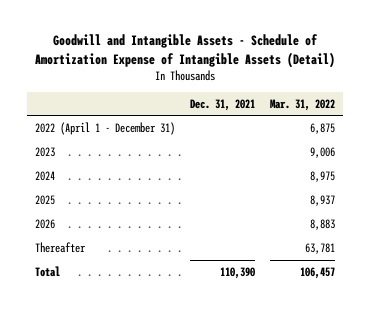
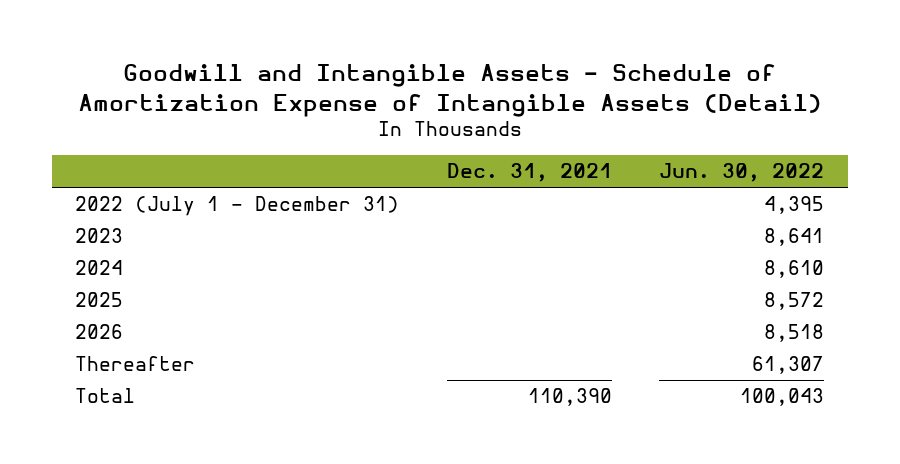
- | Dec. 31, 2021 | Mar. 31, 2022
+ | Dec. 31, 2021 | Jun. 30, 2022
- 2022 (April 1 - December 31) | | 6,875
+ 2022 (July 1 - December 31) | | 4,395

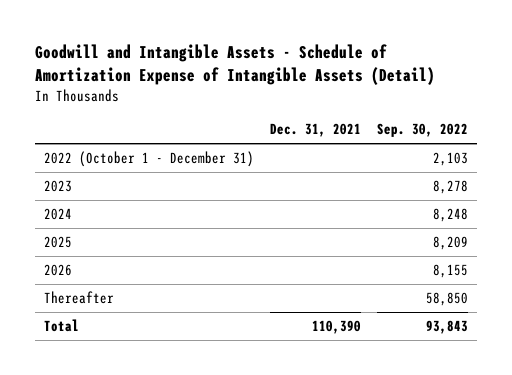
- | Dec. 31, 2021 | Jun. 30, 2022
+ | Dec. 31, 2021 | Sep. 30, 2022
- 2022 (July 1 - December 31) | | 4,395
+ 2022 (October 1 - December 31) | | 2,103

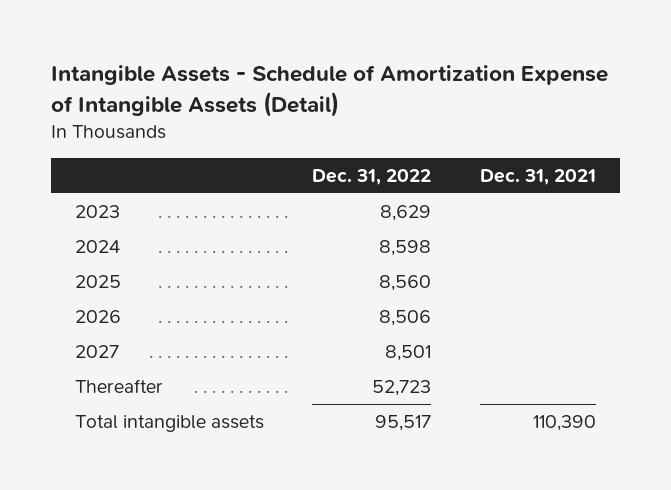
- Goodwill and Intangible Assets - Schedule of Amortization Expense of Intangible Assets (Detail)
+ Intangible Assets - Schedule of Amortization Expense of Intangible Assets (Detail)
- | Dec. 31, 2021 | Sep. 30, 2022
+ | Dec. 31, 2022 | Dec. 31, 2021
- 2022 (October 1 - December 31) | | 2,103
+ 2027 | 8,501 |
- Total | 110,390 | 93,843
+ Total intangible assets | 95,517 | 110,390

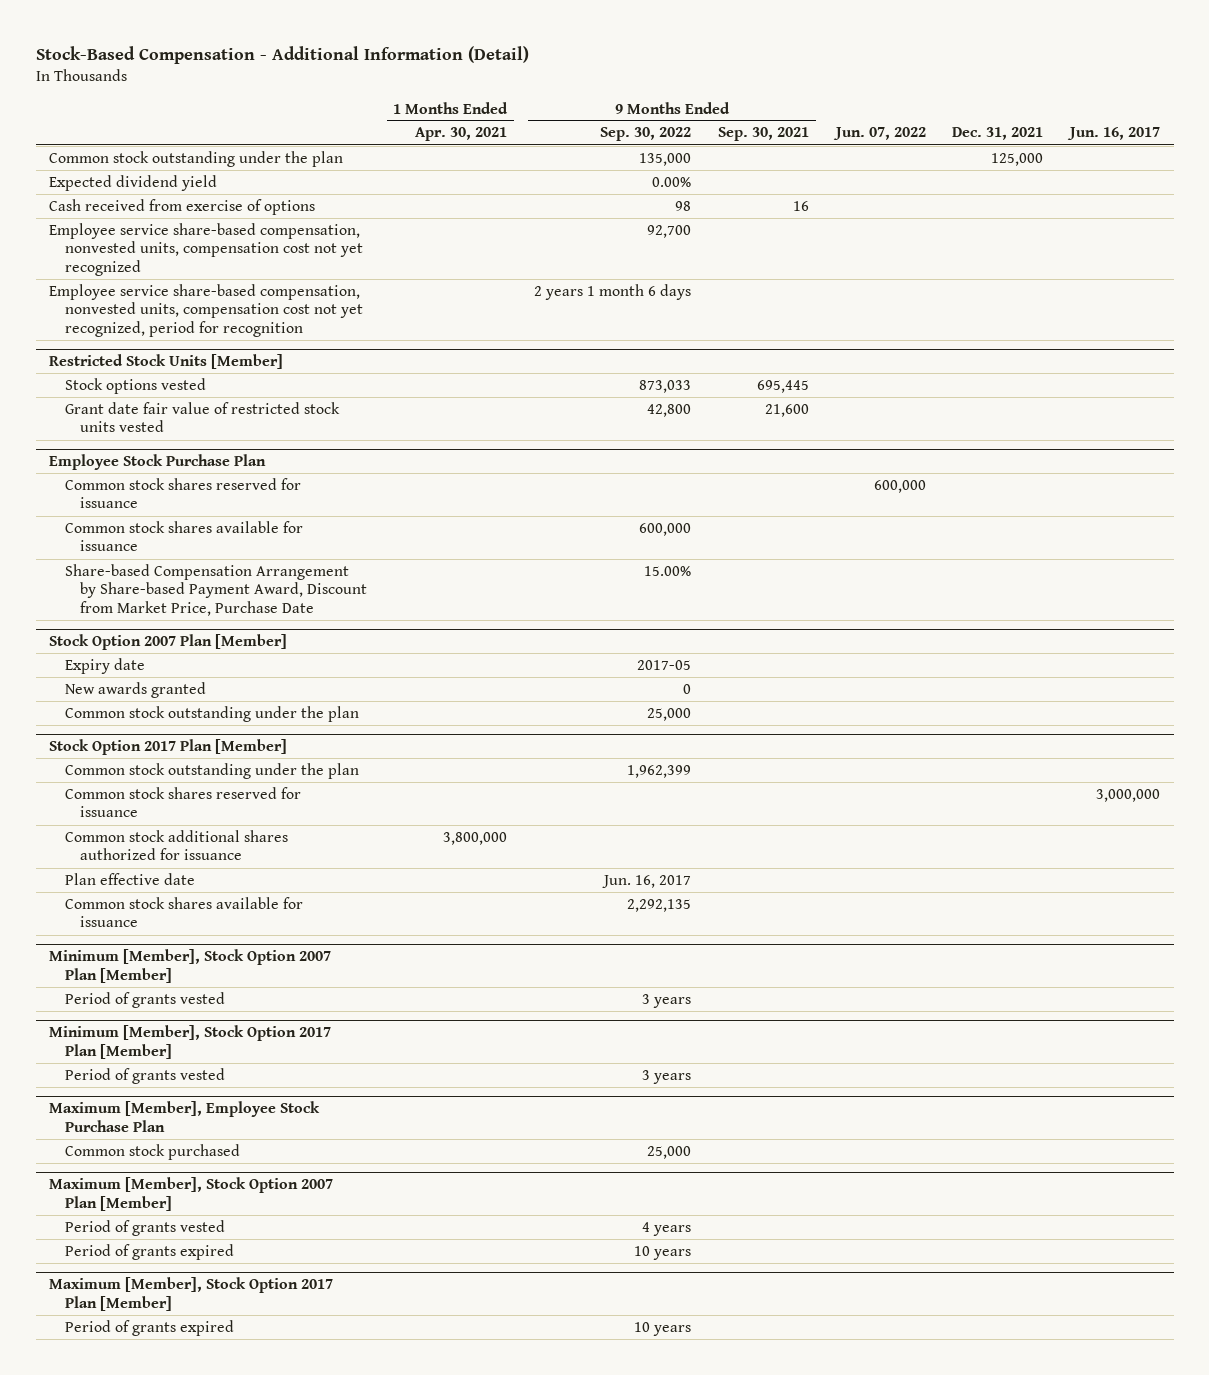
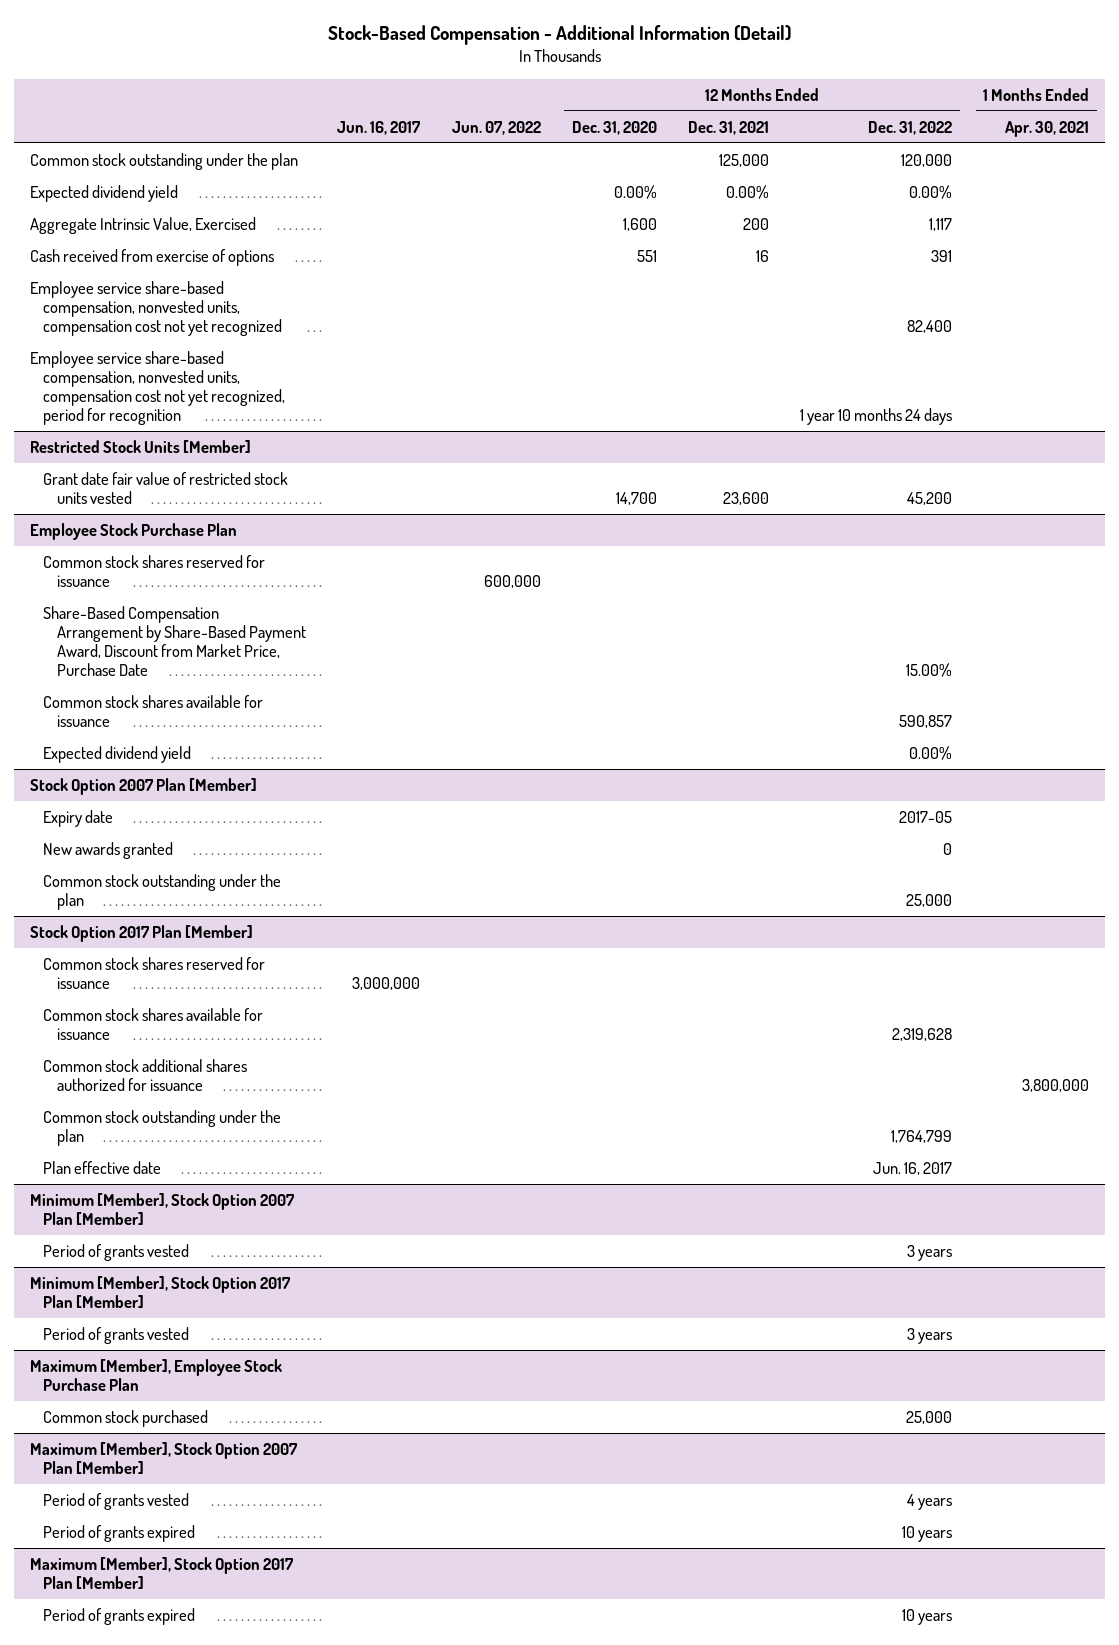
- | 1 Months Ended Apr. 30, 2021 | 9 Months Ended Sep. 30, 2022 | 9 Months Ended Sep. 30, 2021 | Jun. 07, 2022 | Dec. 31, 2021 | Jun. 16, 2017
+ | Jun. 16, 2017 | Jun. 07, 2022 | 12 Months Ended Dec. 31, 2020 | 12 Months Ended Dec. 31, 2021 | 12 Months Ended Dec. 31, 2022 | 1 Months Ended Apr. 30, 2021
+ Aggregate Intrinsic Value, Exercised | | | 1,600 | 200 | 1,117 |
@ Restricted Stock Units [Member]
- Stock options vested | | 873,033 | 695,445 | | |
@ Employee Stock Purchase Plan
+ Share-Based Compensation Arrangement by Share-Based Payment Award, Discount from Market Price, Purchase Date | | | | | 15.00% |
- Share-based Compensation Arrangement by Share-based Payment Award, Discount from Market Price, Purchase Date | | 15.00% | | | |
+ Expected dividend yield | | | | | 0.00% |
@ Stock Option 2017 Plan [Member]
moved up: Common stock shares available for issuance | | | | | 2,319,628 |
moved down: Common stock outstanding under the plan | | | | | 1,764,799 |

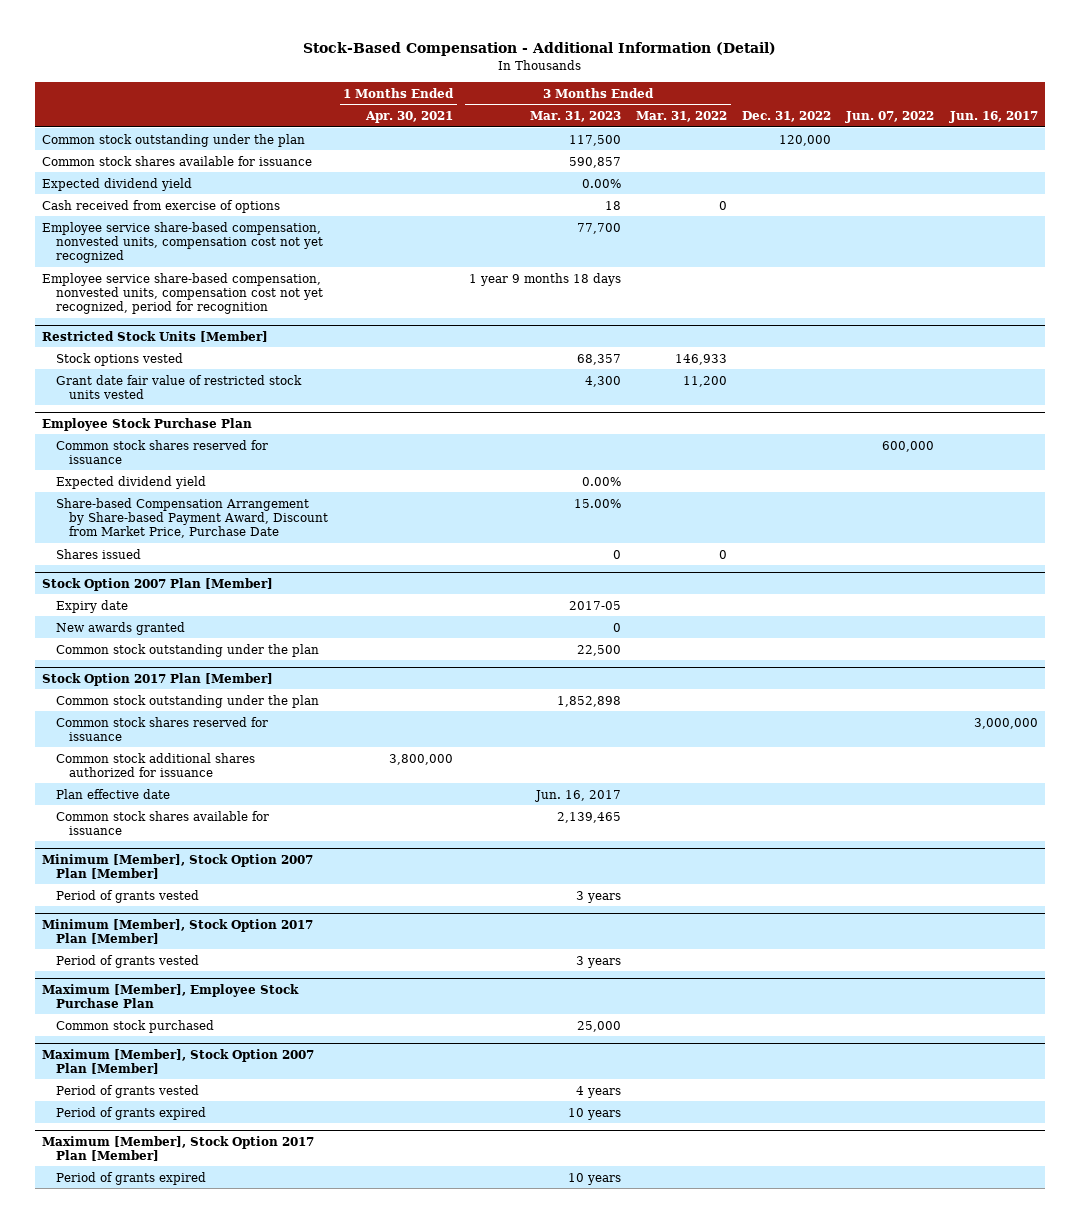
- | Jun. 16, 2017 | Jun. 07, 2022 | 12 Months Ended Dec. 31, 2020 | 12 Months Ended Dec. 31, 2021 | 12 Months Ended Dec. 31, 2022 | 1 Months Ended Apr. 30, 2021
+ | 1 Months Ended Apr. 30, 2021 | 3 Months Ended Mar. 31, 2023 | 3 Months Ended Mar. 31, 2022 | Dec. 31, 2022 | Jun. 07, 2022 | Jun. 16, 2017
+ Common stock shares available for issuance | | 590,857 | | | |
- Aggregate Intrinsic Value, Exercised | | | 1,600 | 200 | 1,117 |
@ Restricted Stock Units [Member]
+ Stock options vested | | 68,357 | 146,933 | | |
@ Employee Stock Purchase Plan
- Share-Based Compensation Arrangement by Share-Based Payment Award, Discount from Market Price, Purchase Date | | | | | 15.00% |
- Common stock shares available for issuance | | | | | 590,857 |
+ Share-based Compensation Arrangement by Share-based Payment Award, Discount from Market Price, Purchase Date | | 15.00% | | | |
+ Shares issued | | 0 | 0 | | |
@ Stock Option 2017 Plan [Member]
moved up: Common stock outstanding under the plan | | 1,852,898 | | | |
moved down: Common stock shares available for issuance | | 2,139,465 | | | |

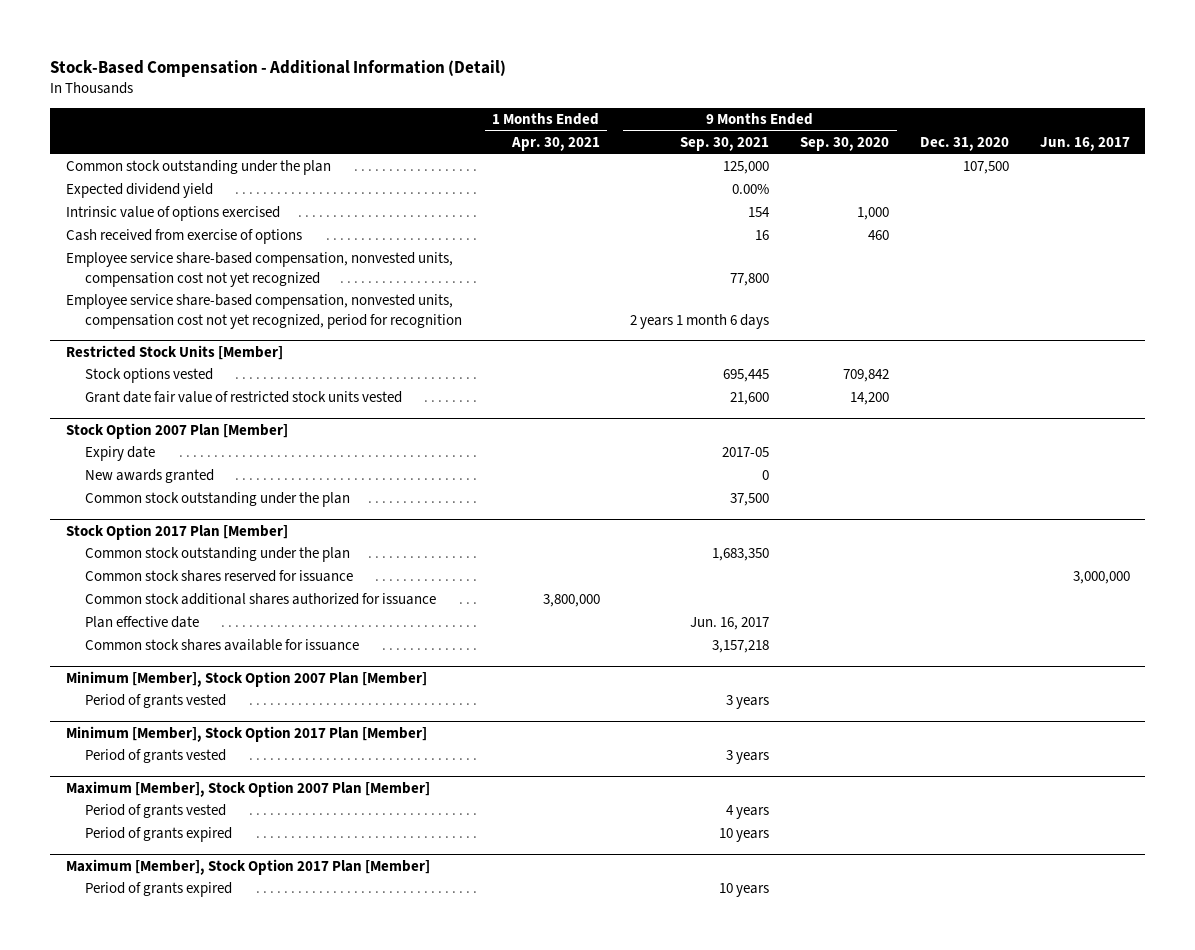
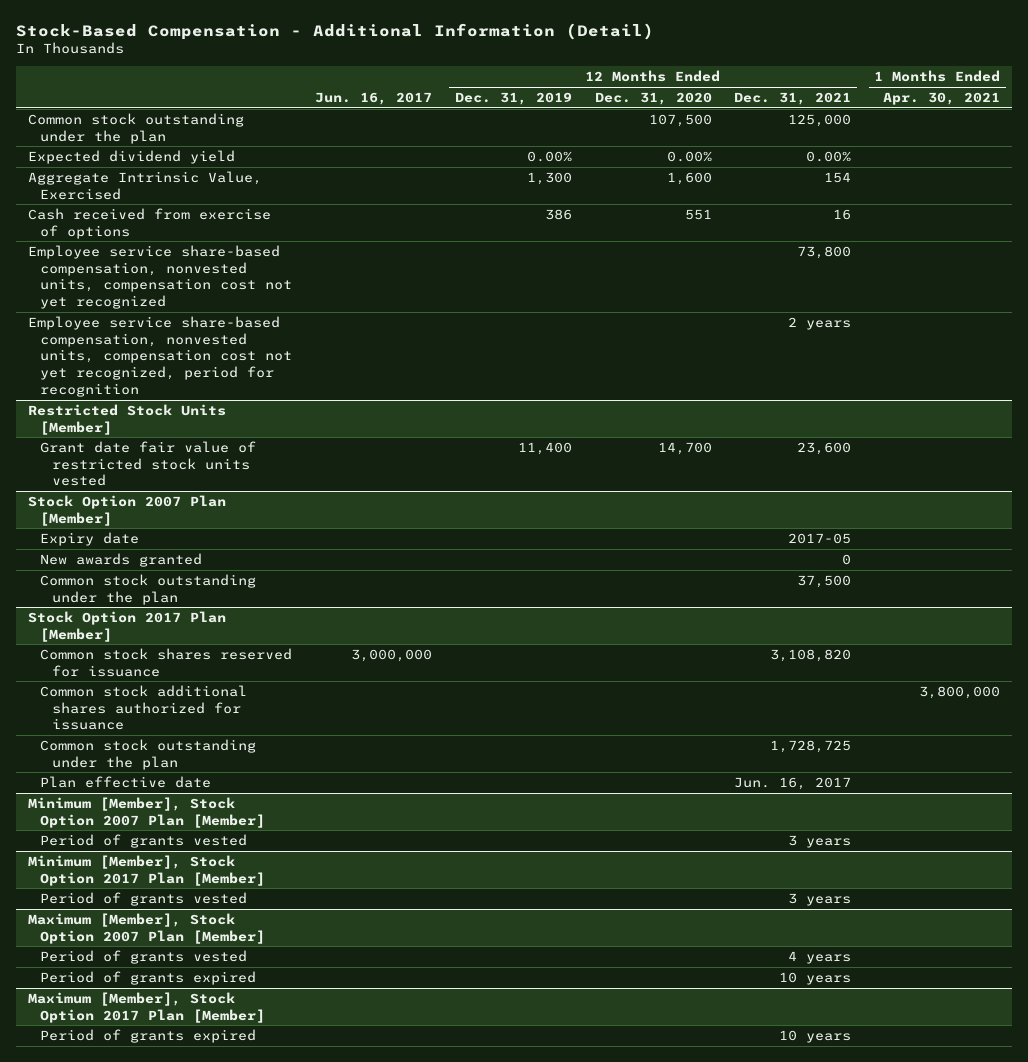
- | 1 Months Ended Apr. 30, 2021 | 9 Months Ended Sep. 30, 2021 | 9 Months Ended Sep. 30, 2020 | Dec. 31, 2020 | Jun. 16, 2017
+ | Jun. 16, 2017 | 12 Months Ended Dec. 31, 2019 | 12 Months Ended Dec. 31, 2020 | 12 Months Ended Dec. 31, 2021 | 1 Months Ended Apr. 30, 2021
- Intrinsic value of options exercised | | 154 | 1,000 | |
+ Aggregate Intrinsic Value, Exercised | | 1,300 | 1,600 | 154 |
@ Restricted Stock Units [Member]
- Stock options vested | | 695,445 | 709,842 | |
@ Stock Option 2017 Plan [Member]
moved down: Common stock outstanding under the plan | | | | 1,728,725 |
- Common stock shares available for issuance | | 3,157,218 | | |

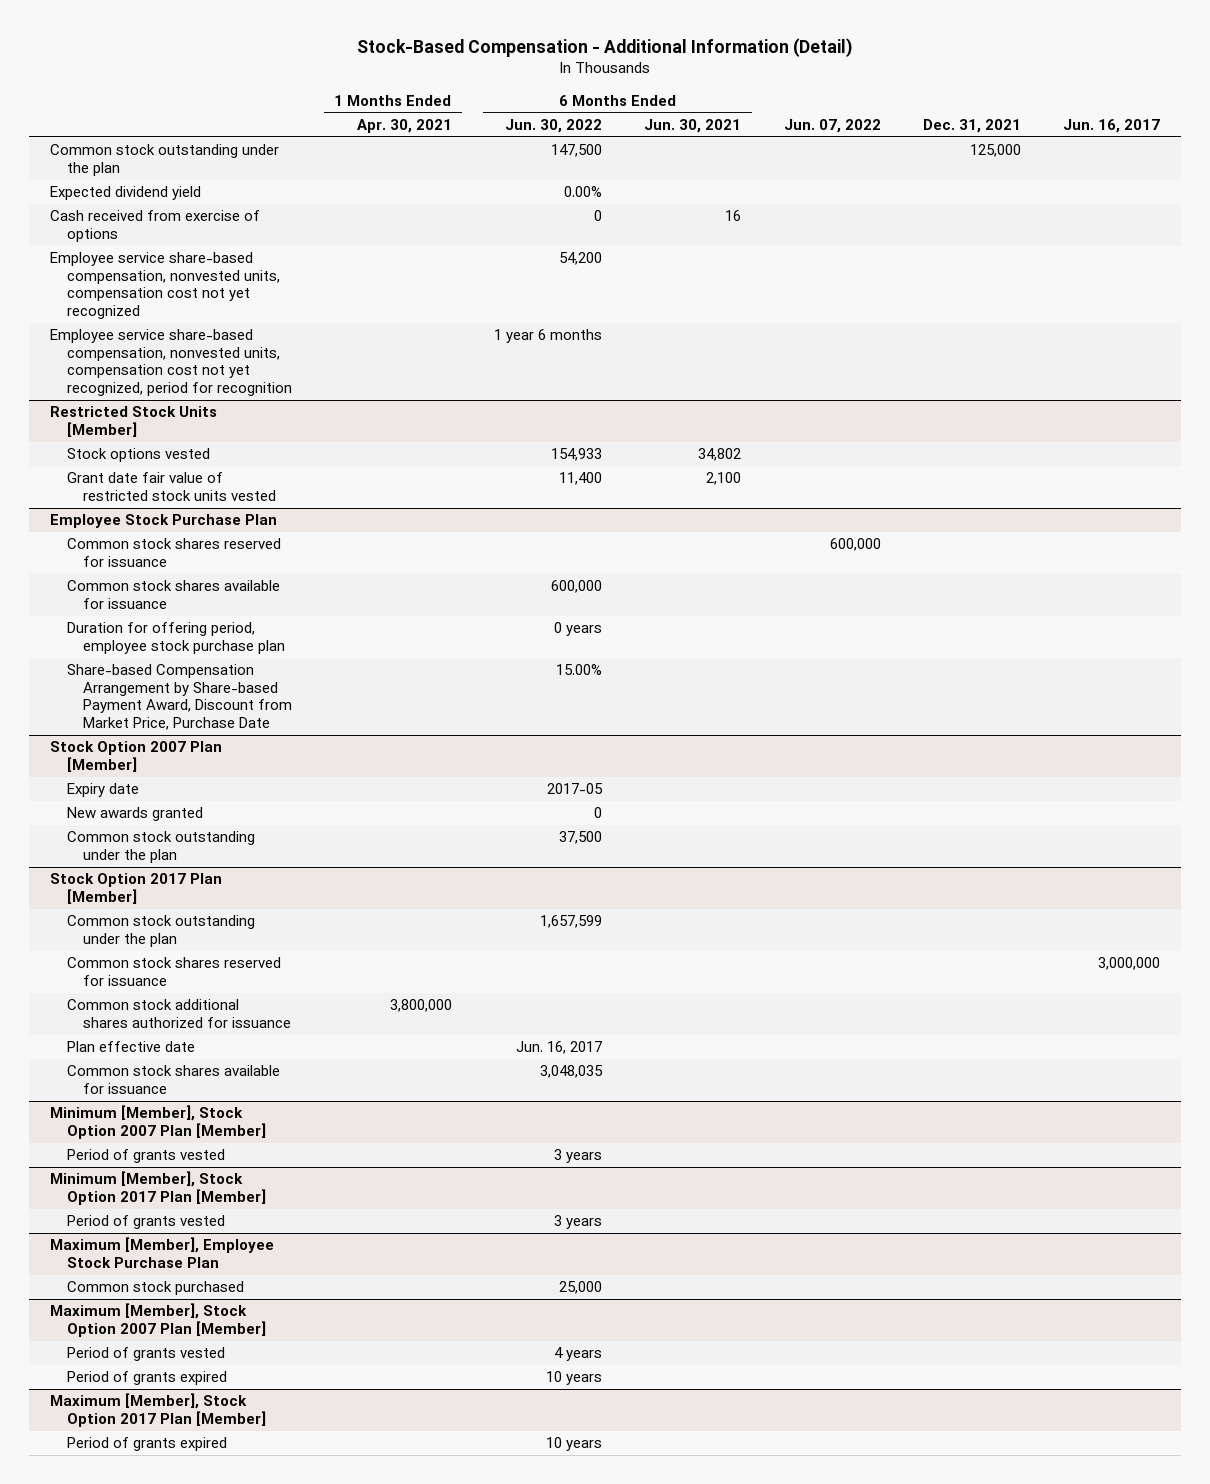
- | Jun. 16, 2017 | 12 Months Ended Dec. 31, 2019 | 12 Months Ended Dec. 31, 2020 | 12 Months Ended Dec. 31, 2021 | 1 Months Ended Apr. 30, 2021
+ | 1 Months Ended Apr. 30, 2021 | 6 Months Ended Jun. 30, 2022 | 6 Months Ended Jun. 30, 2021 | Jun. 07, 2022 | Dec. 31, 2021 | Jun. 16, 2017
- Aggregate Intrinsic Value, Exercised | | 1,300 | 1,600 | 154 |
@ Restricted Stock Units [Member]
+ Stock options vested | | 154,933 | 34,802 | | |
+ Employee Stock Purchase Plan
+ Common stock shares reserved for issuance | | | | 600,000 | |
+ Common stock shares available for issuance | | 600,000 | | | |
+ Duration for offering period, employee stock purchase plan | | 0 years | | | |
+ Share-based Compensation Arrangement by Share-based Payment Award, Discount from Market Price, Purchase Date | | 15.00% | | | |
@ Stock Option 2017 Plan [Member]
moved up: Common stock outstanding under the plan | | 1,657,599 | | | |
+ Common stock shares available for issuance | | 3,048,035 | | | |
+ Maximum [Member], Employee Stock Purchase Plan
+ Common stock purchased | | 25,000 | | | |

